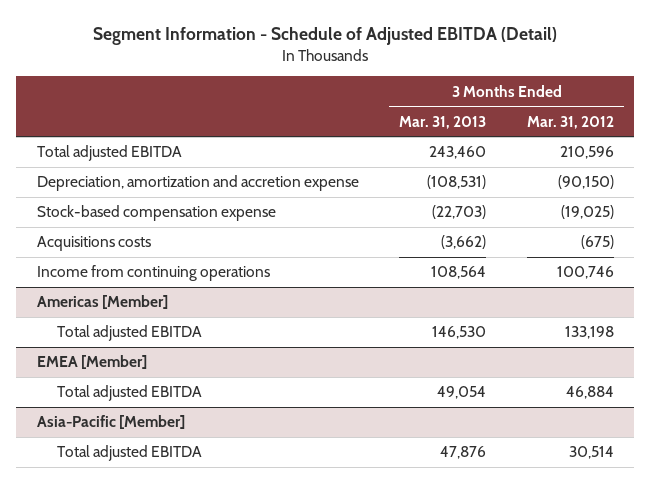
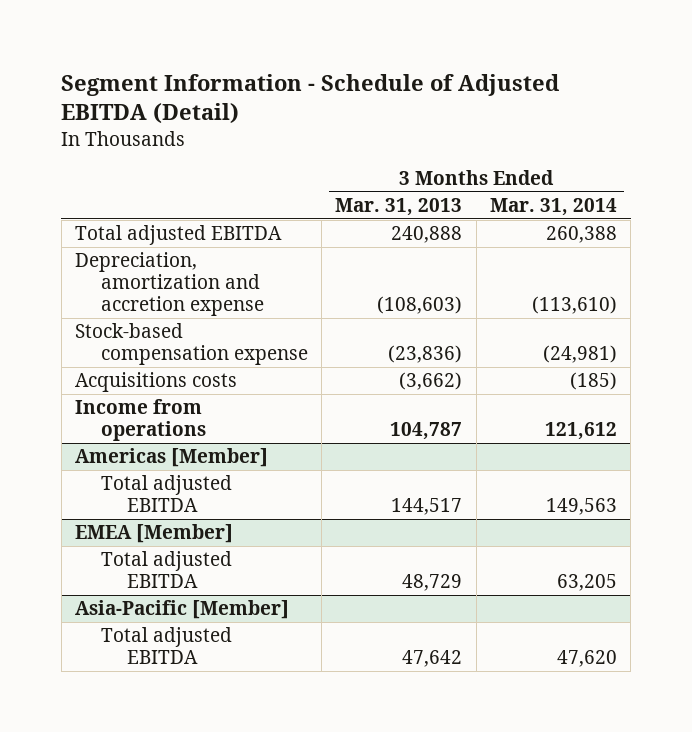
- | 3 Months Ended Mar. 31, 2013 | 3 Months Ended Mar. 31, 2012
+ | 3 Months Ended Mar. 31, 2013 | 3 Months Ended Mar. 31, 2014
- Total adjusted EBITDA | 243,460 | 210,596
- Depreciation, amortization and accretion expense | (108,531) | (90,150)
- Stock-based compensation expense | (22,703) | (19,025)
+ Total adjusted EBITDA | 240,888 | 260,388
+ Depreciation, amortization and accretion expense | (108,603) | (113,610)
+ Stock-based compensation expense | (23,836) | (24,981)
- Income from continuing operations | 108,564 | 100,746
+ Income from operations | 104,787 | 121,612
@ Americas [Member]
- Total adjusted EBITDA | 146,530 | 133,198
+ Total adjusted EBITDA | 144,517 | 149,563
@ EMEA [Member]
- Total adjusted EBITDA | 49,054 | 46,884
+ Total adjusted EBITDA | 48,729 | 63,205
@ Asia-Pacific [Member]
- Total adjusted EBITDA | 47,876 | 30,514
+ Total adjusted EBITDA | 47,642 | 47,620

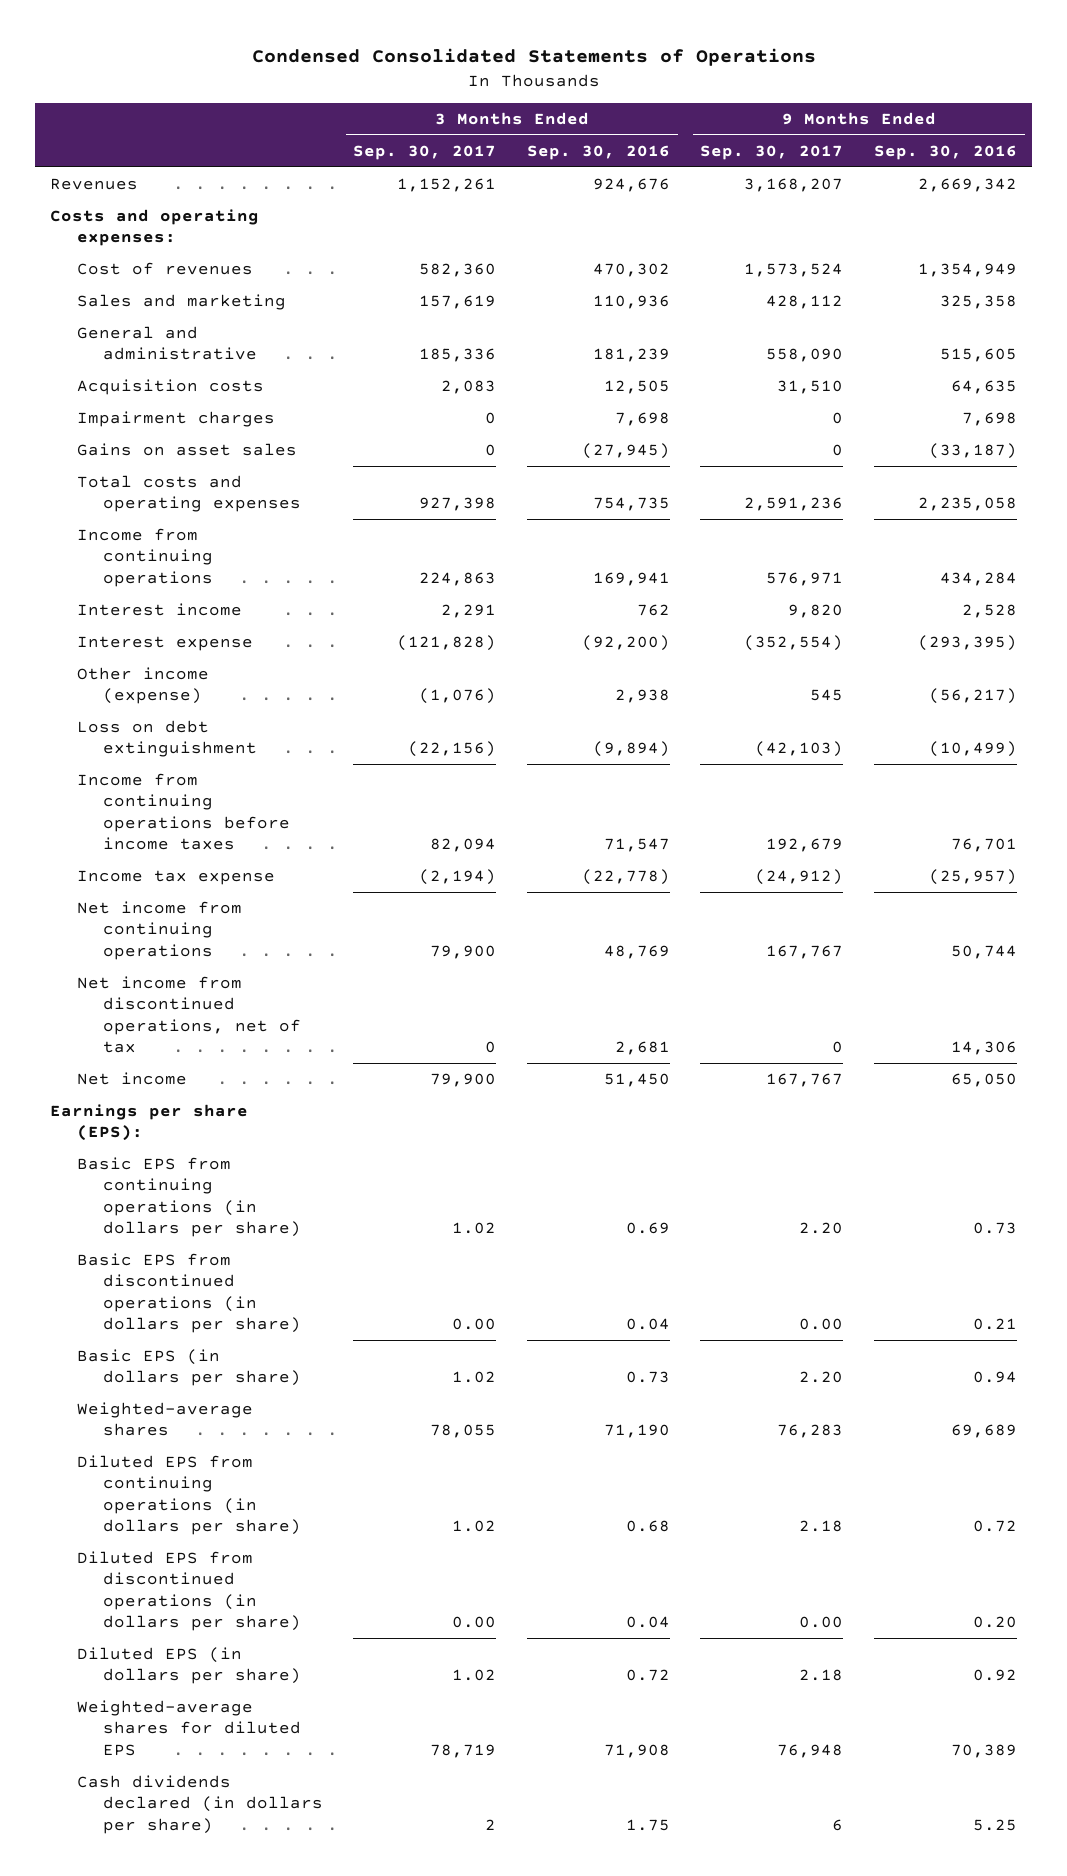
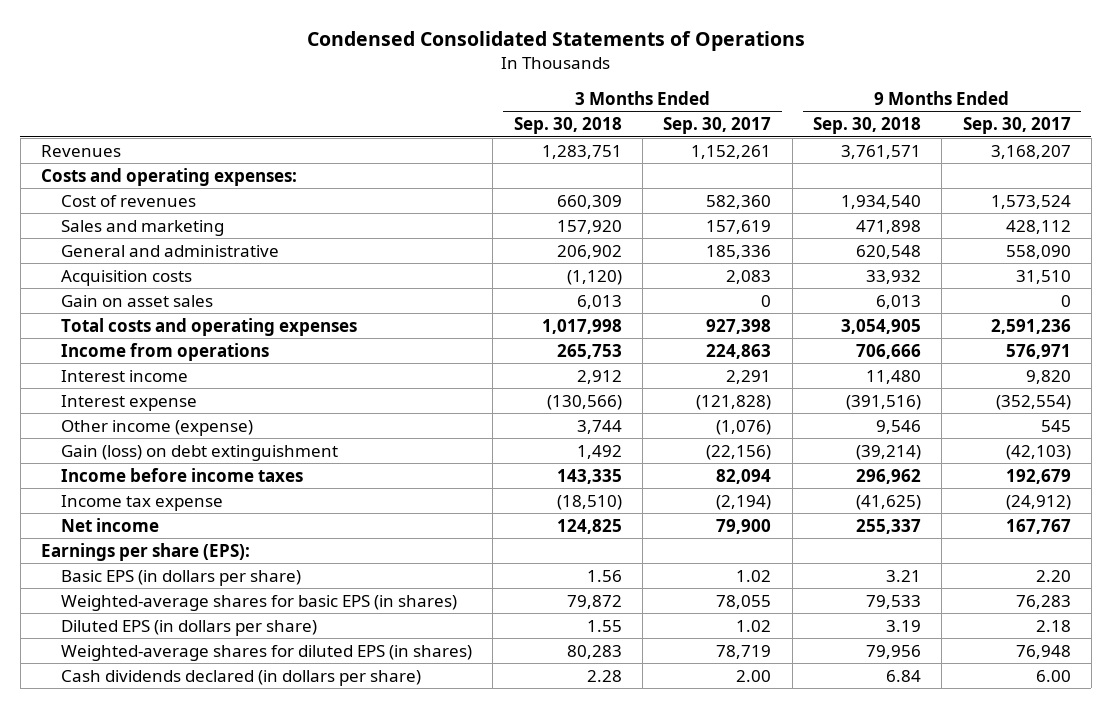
- | 3 Months Ended Sep. 30, 2017 | 3 Months Ended Sep. 30, 2016 | 9 Months Ended Sep. 30, 2017 | 9 Months Ended Sep. 30, 2016
+ | 3 Months Ended Sep. 30, 2018 | 3 Months Ended Sep. 30, 2017 | 9 Months Ended Sep. 30, 2018 | 9 Months Ended Sep. 30, 2017
- Impairment charges | 0 | 7,698 | 0 | 7,698
- Gains on asset sales | 0 | (27,945) | 0 | (33,187)
+ Gain on asset sales | 6,013 | 0 | 6,013 | 0
- Income from continuing operations | 224,863 | 169,941 | 576,971 | 434,284
+ Income from operations | 265,753 | 224,863 | 706,666 | 576,971
- Loss on debt extinguishment | (22,156) | (9,894) | (42,103) | (10,499)
- Income from continuing operations before income taxes | 82,094 | 71,547 | 192,679 | 76,701
+ Gain (loss) on debt extinguishment | 1,492 | (22,156) | (39,214) | (42,103)
+ Income before income taxes | 143,335 | 82,094 | 296,962 | 192,679
- Net income from continuing operations | 79,900 | 48,769 | 167,767 | 50,744
- Net income from discontinued operations, net of tax | 0 | 2,681 | 0 | 14,306
- Basic EPS from continuing operations (in dollars per share) | 1.02 | 0.69 | 2.20 | 0.73
- Basic EPS from discontinued operations (in dollars per share) | 0.00 | 0.04 | 0.00 | 0.21
- Weighted-average shares | 78,055 | 71,190 | 76,283 | 69,689
- Diluted EPS from continuing operations (in dollars per share) | 1.02 | 0.68 | 2.18 | 0.72
- Diluted EPS from discontinued operations (in dollars per share) | 0.00 | 0.04 | 0.00 | 0.20
+ Weighted-average shares for basic EPS (in shares) | 79,872 | 78,055 | 79,533 | 76,283
- Weighted-average shares for diluted EPS | 78,719 | 71,908 | 76,948 | 70,389
- Cash dividends declared (in dollars per share) | 2 | 1.75 | 6 | 5.25
+ Weighted-average shares for diluted EPS (in shares) | 80,283 | 78,719 | 79,956 | 76,948
+ Cash dividends declared (in dollars per share) | 2.28 | 2.00 | 6.84 | 6.00

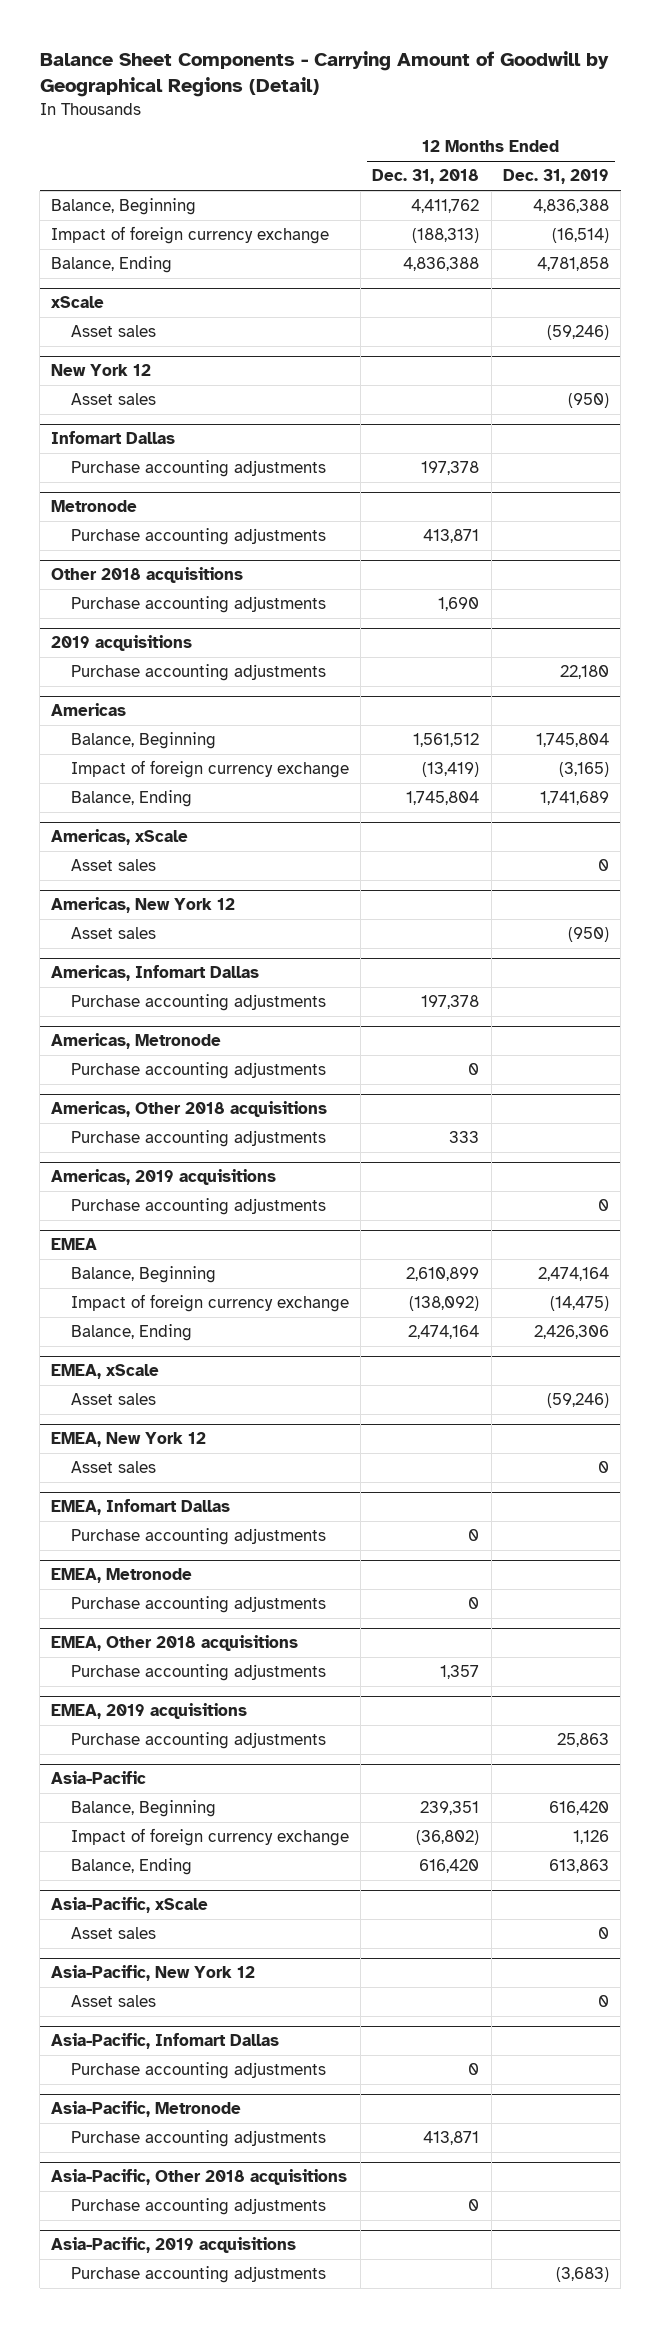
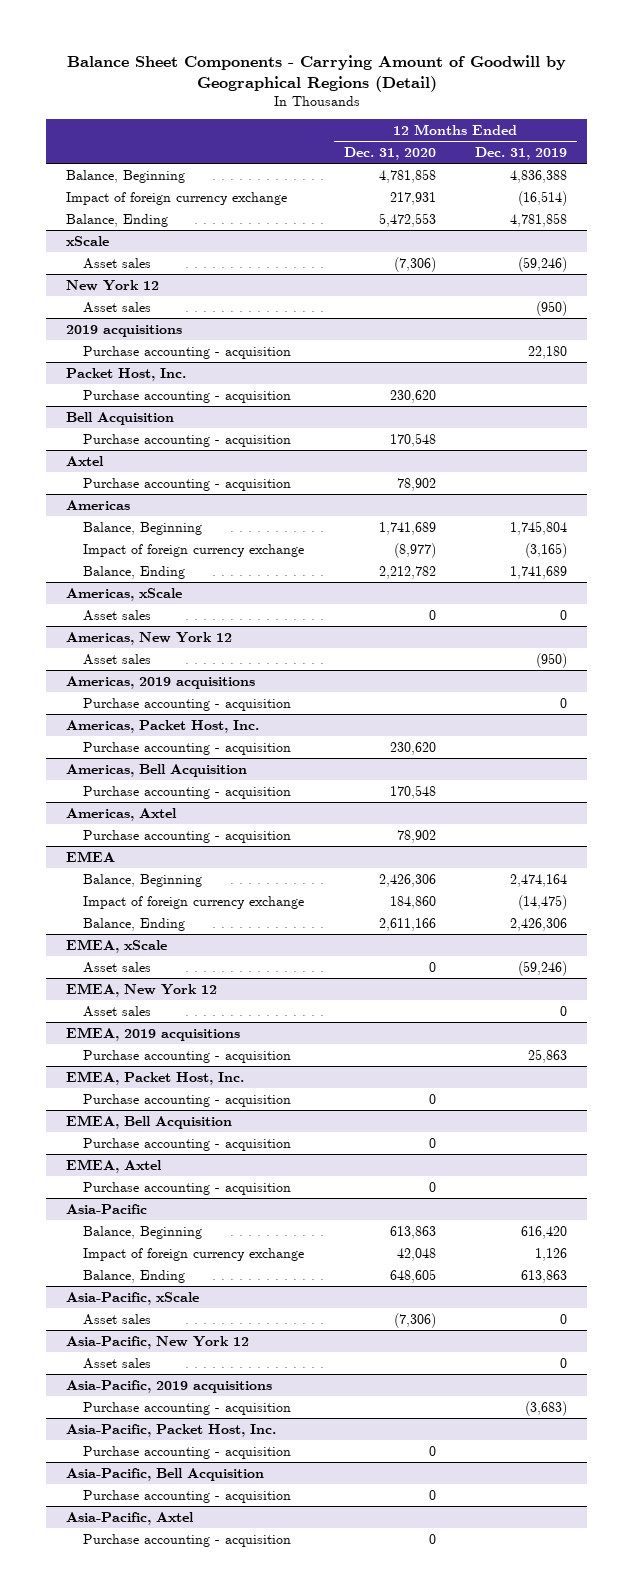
- | 12 Months Ended Dec. 31, 2018 | 12 Months Ended Dec. 31, 2019
+ | 12 Months Ended Dec. 31, 2020 | 12 Months Ended Dec. 31, 2019
- Infomart Dallas
- Purchase accounting adjustments | 197,378 |
- Metronode
- Purchase accounting adjustments | 413,871 |
- Other 2018 acquisitions
- Purchase accounting adjustments | 1,690 |
@ 2019 acquisitions
- Purchase accounting adjustments | | 22,180
+ Purchase accounting - acquisition | | 22,180
+ Packet Host, Inc.
+ Purchase accounting - acquisition | 230,620 |
+ Bell Acquisition
+ Purchase accounting - acquisition | 170,548 |
+ Axtel
+ Purchase accounting - acquisition | 78,902 |
- Americas, Infomart Dallas
- Purchase accounting adjustments | 197,378 |
- Americas, Metronode
- Purchase accounting adjustments | 0 |
- Americas, Other 2018 acquisitions
- Purchase accounting adjustments | 333 |
@ Americas, 2019 acquisitions
- Purchase accounting adjustments | | 0
+ Purchase accounting - acquisition | | 0
+ Americas, Packet Host, Inc.
+ Purchase accounting - acquisition | 230,620 |
+ Americas, Bell Acquisition
+ Purchase accounting - acquisition | 170,548 |
+ Americas, Axtel
+ Purchase accounting - acquisition | 78,902 |
- EMEA, Infomart Dallas
- Purchase accounting adjustments | 0 |
- EMEA, Metronode
- Purchase accounting adjustments | 0 |
- EMEA, Other 2018 acquisitions
- Purchase accounting adjustments | 1,357 |
@ EMEA, 2019 acquisitions
- Purchase accounting adjustments | | 25,863
+ Purchase accounting - acquisition | | 25,863
+ EMEA, Packet Host, Inc.
+ Purchase accounting - acquisition | 0 |
+ EMEA, Bell Acquisition
+ Purchase accounting - acquisition | 0 |
+ EMEA, Axtel
+ Purchase accounting - acquisition | 0 |
- Asia-Pacific, Infomart Dallas
- Purchase accounting adjustments | 0 |
- Asia-Pacific, Metronode
- Purchase accounting adjustments | 413,871 |
- Asia-Pacific, Other 2018 acquisitions
- Purchase accounting adjustments | 0 |
@ Asia-Pacific, 2019 acquisitions
- Purchase accounting adjustments | | (3,683)
+ Purchase accounting - acquisition | | (3,683)
+ Asia-Pacific, Packet Host, Inc.
+ Purchase accounting - acquisition | 0 |
+ Asia-Pacific, Bell Acquisition
+ Purchase accounting - acquisition | 0 |
+ Asia-Pacific, Axtel
+ Purchase accounting - acquisition | 0 |

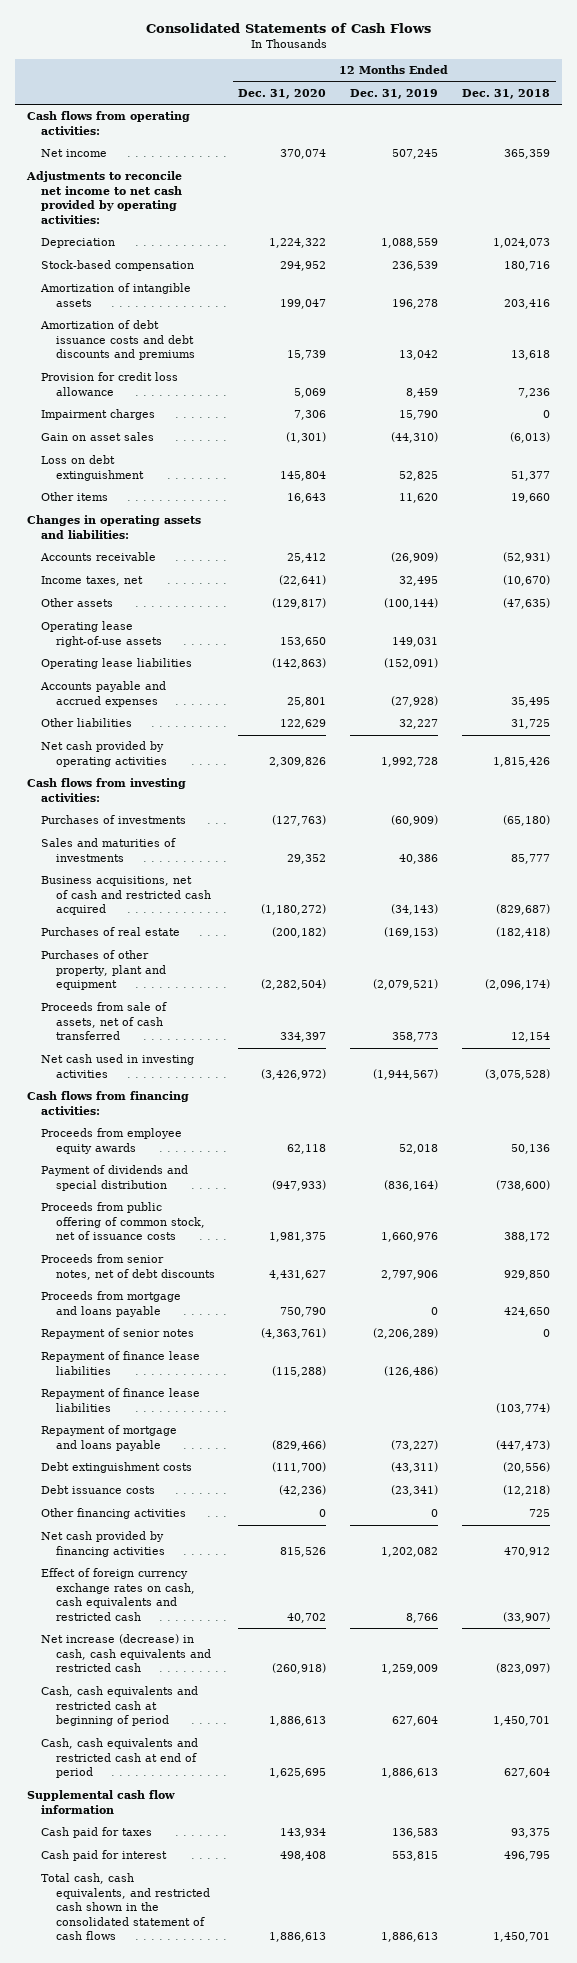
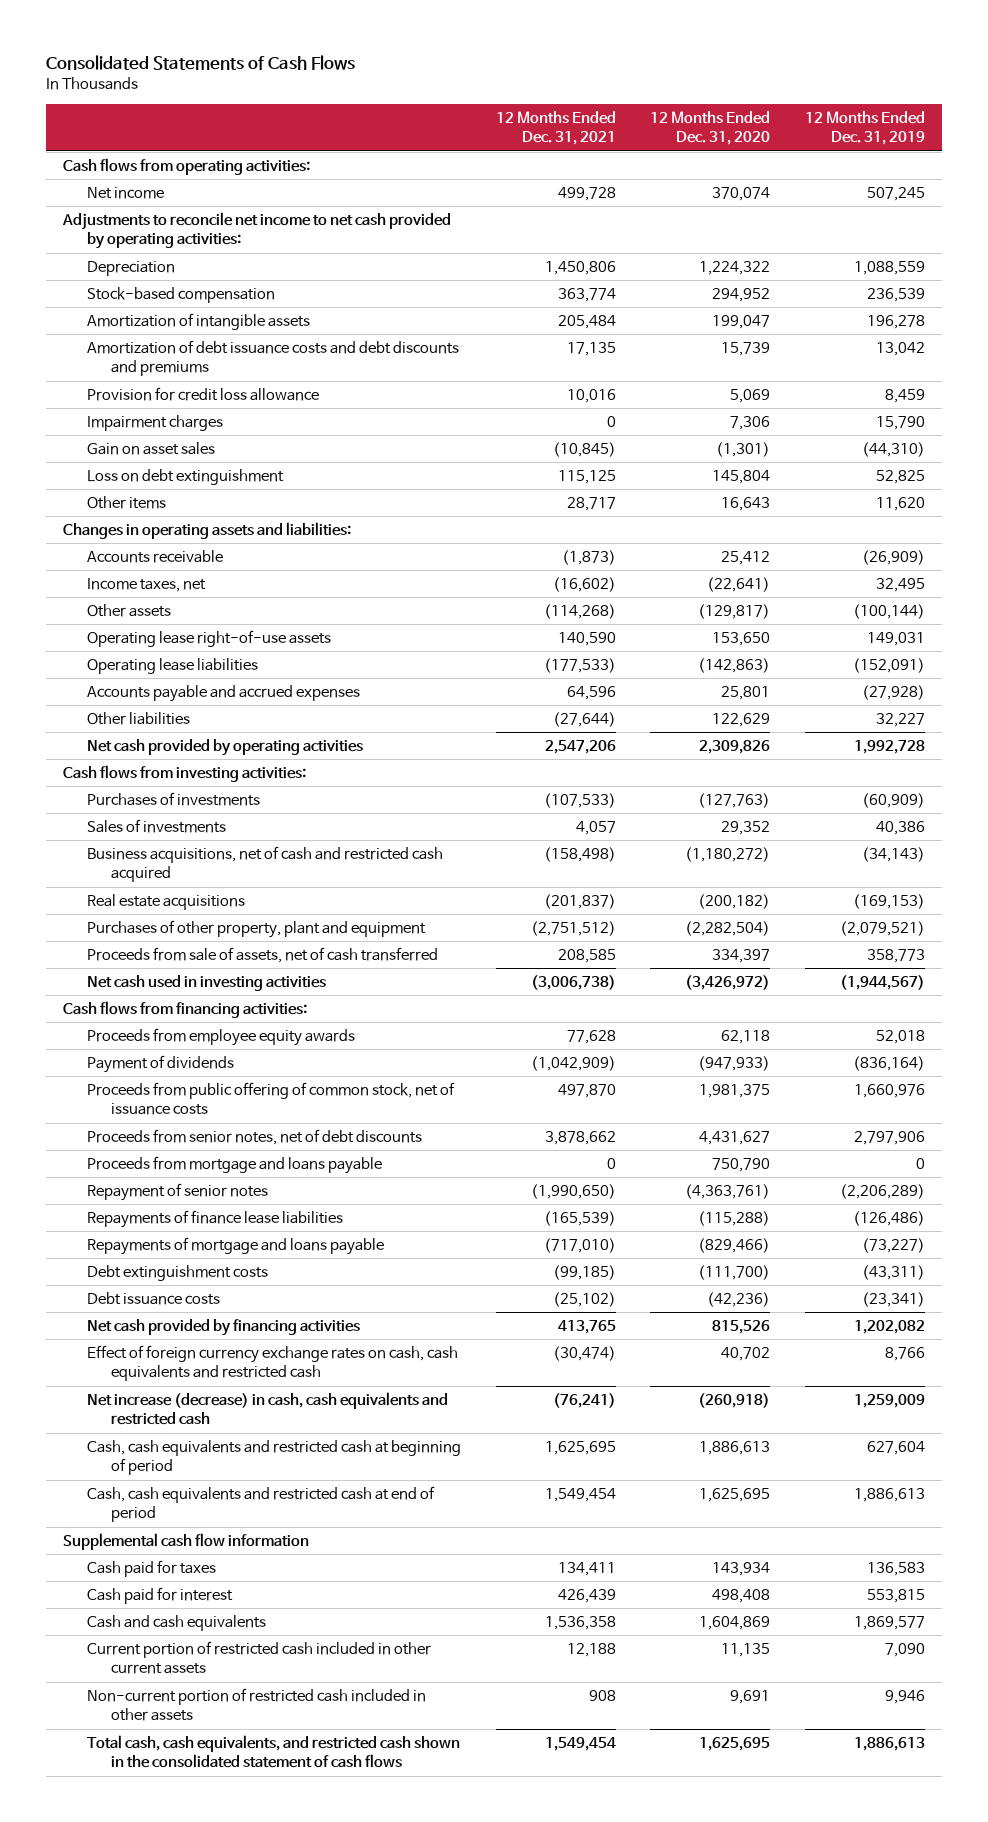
- | 12 Months Ended Dec. 31, 2020 | 12 Months Ended Dec. 31, 2019 | 12 Months Ended Dec. 31, 2018
+ | 12 Months Ended Dec. 31, 2021 | 12 Months Ended Dec. 31, 2020 | 12 Months Ended Dec. 31, 2019
- Sales and maturities of investments | 29,352 | 40,386 | 85,777
+ Sales of investments | 4,057 | 29,352 | 40,386
- Purchases of real estate | (200,182) | (169,153) | (182,418)
+ Real estate acquisitions | (201,837) | (200,182) | (169,153)
- Payment of dividends and special distribution | (947,933) | (836,164) | (738,600)
+ Payment of dividends | (1,042,909) | (947,933) | (836,164)
- Repayment of finance lease liabilities | (115,288) | (126,486) |
- Repayment of finance lease liabilities | | | (103,774)
- Repayment of mortgage and loans payable | (829,466) | (73,227) | (447,473)
+ Repayments of finance lease liabilities | (165,539) | (115,288) | (126,486)
+ Repayments of mortgage and loans payable | (717,010) | (829,466) | (73,227)
- Other financing activities | 0 | 0 | 725
- Total cash, cash equivalents, and restricted cash shown in the consolidated statement of cash flows | 1,886,613 | 1,886,613 | 1,450,701
+ Cash and cash equivalents | 1,536,358 | 1,604,869 | 1,869,577
+ Current portion of restricted cash included in other current assets | 12,188 | 11,135 | 7,090
+ Non-current portion of restricted cash included in other assets | 908 | 9,691 | 9,946
+ Total cash, cash equivalents, and restricted cash shown in the consolidated statement of cash flows | 1,549,454 | 1,625,695 | 1,886,613

